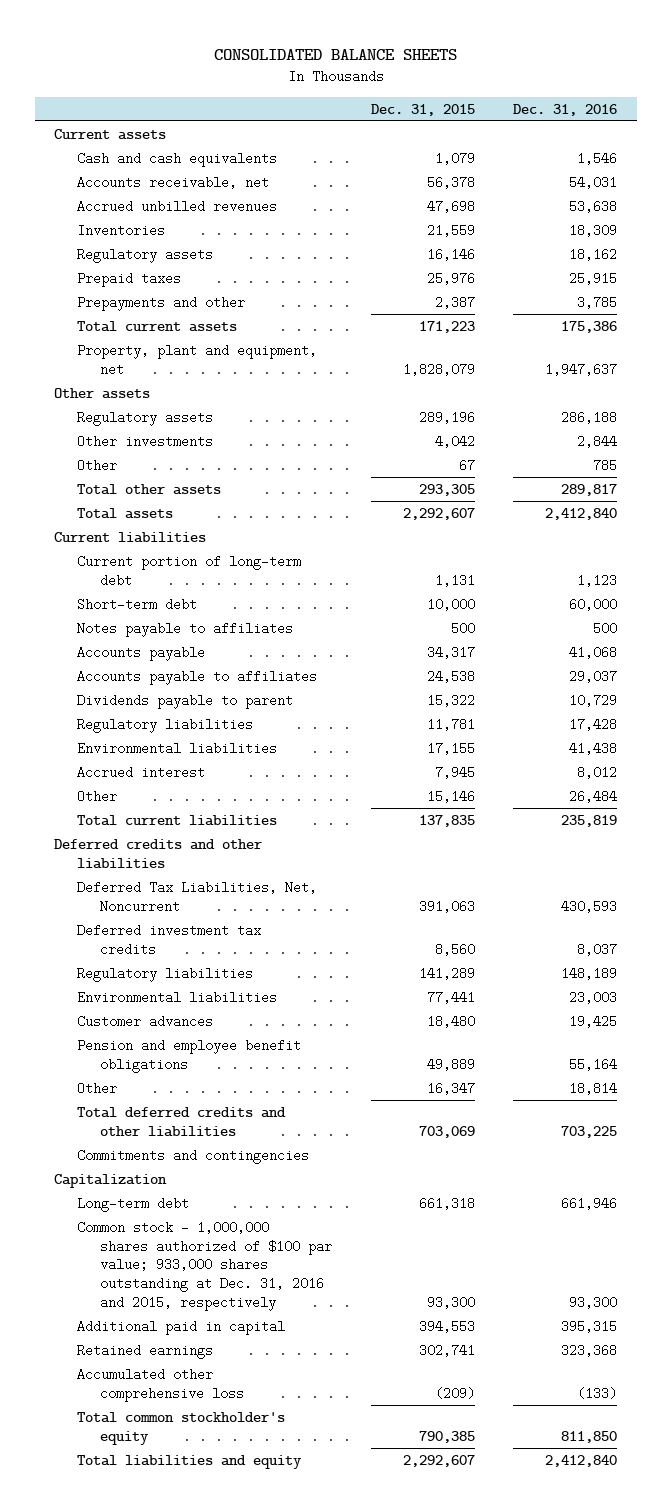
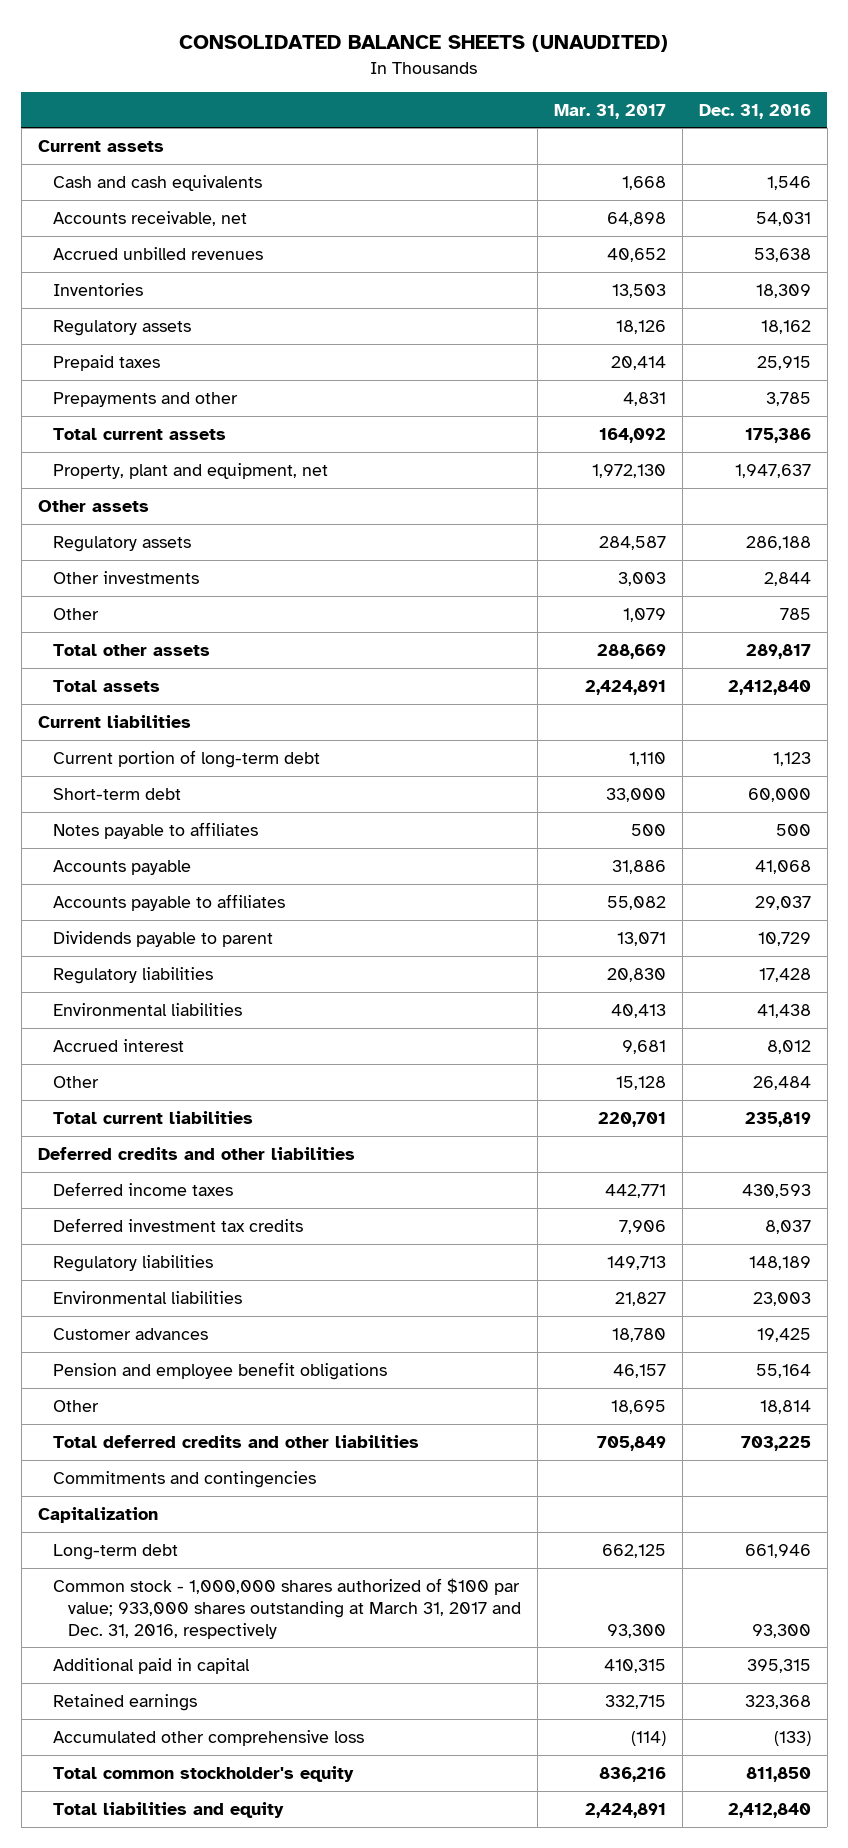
- CONSOLIDATED BALANCE SHEETS
+ CONSOLIDATED BALANCE SHEETS (UNAUDITED)
- | Dec. 31, 2015 | Dec. 31, 2016
+ | Mar. 31, 2017 | Dec. 31, 2016
- Deferred Tax Liabilities, Net, Noncurrent | 391,063 | 430,593
+ Deferred income taxes | 442,771 | 430,593
- Common stock - 1,000,000 shares authorized of $100 par value; 933,000 shares outstanding at Dec. 31, 2016 and 2015, respectively | 93,300 | 93,300
+ Common stock - 1,000,000 shares authorized of $100 par value; 933,000 shares outstanding at March 31, 2017 and Dec. 31, 2016, respectively | 93,300 | 93,300

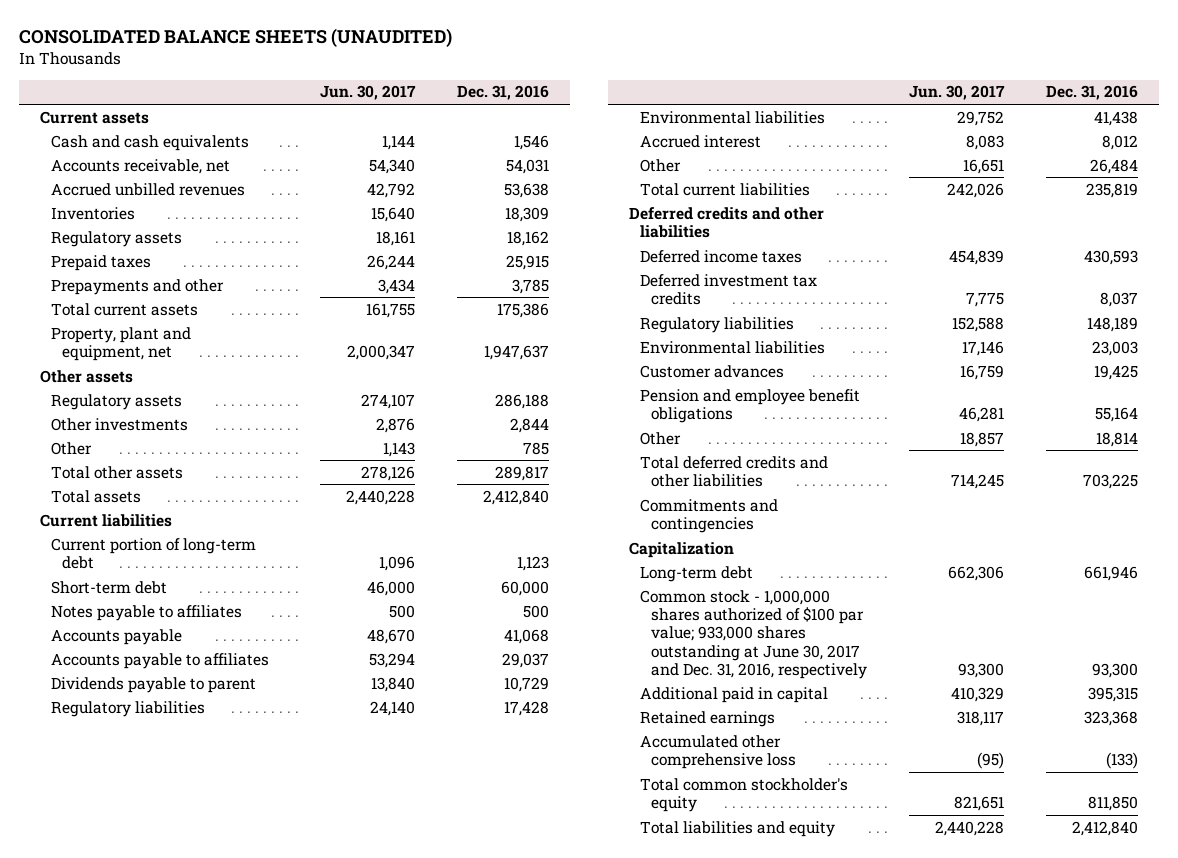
- | Mar. 31, 2017 | Dec. 31, 2016
+ | Jun. 30, 2017 | Dec. 31, 2016
- Common stock - 1,000,000 shares authorized of $100 par value; 933,000 shares outstanding at March 31, 2017 and Dec. 31, 2016, respectively | 93,300 | 93,300
+ Common stock - 1,000,000 shares authorized of $100 par value; 933,000 shares outstanding at June 30, 2017 and Dec. 31, 2016, respectively | 93,300 | 93,300

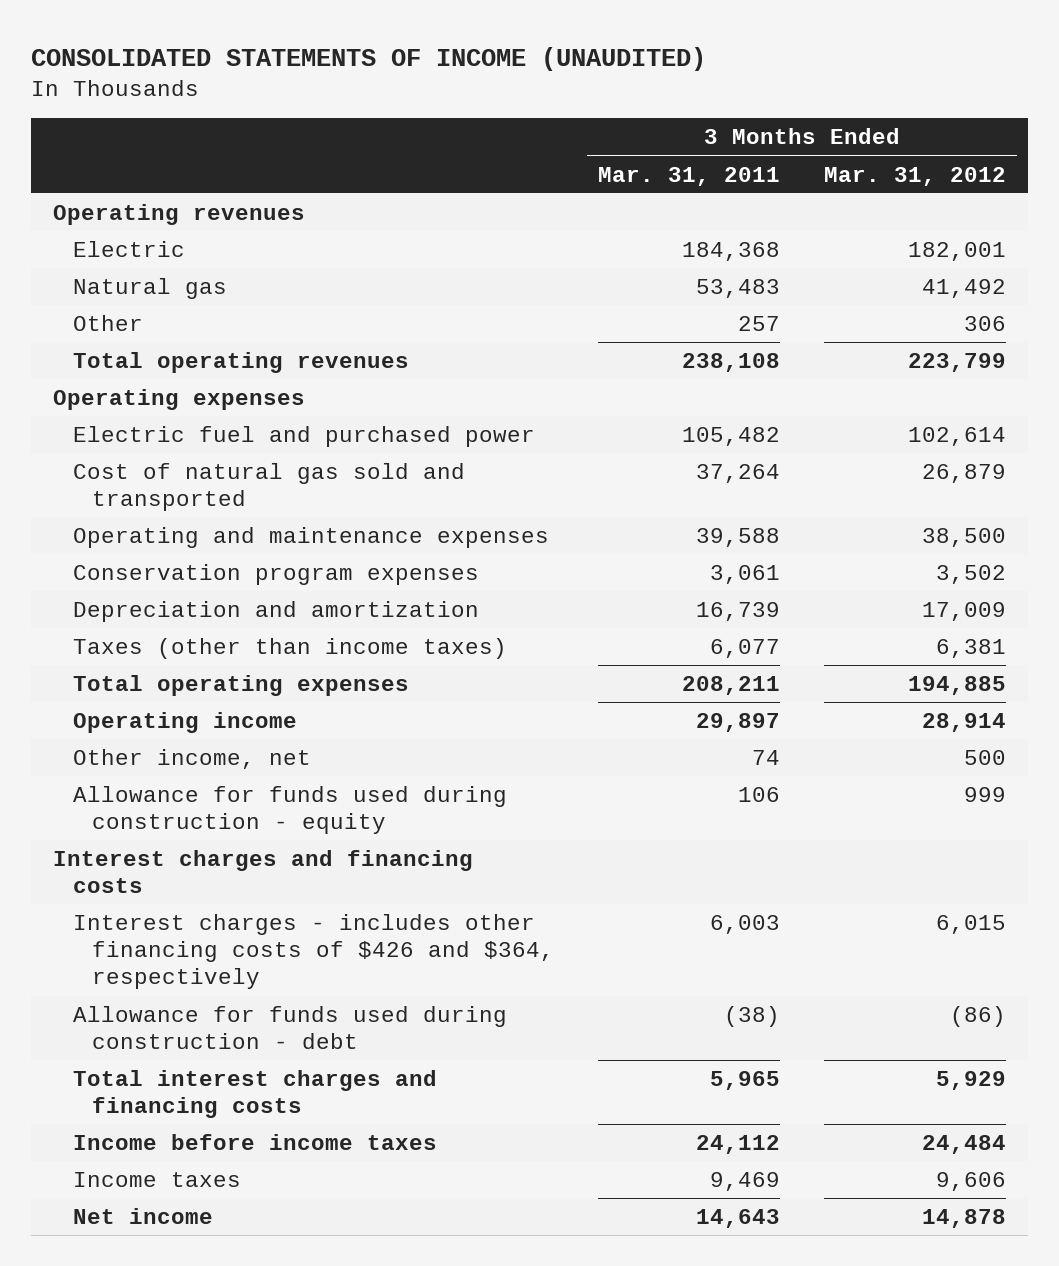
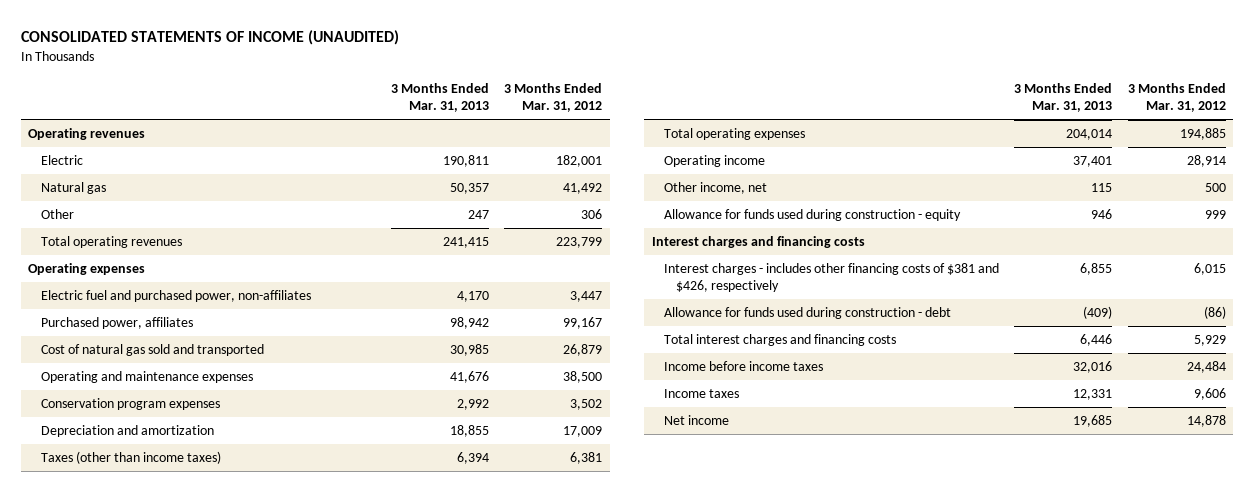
- | 3 Months Ended Mar. 31, 2011 | 3 Months Ended Mar. 31, 2012
+ | 3 Months Ended Mar. 31, 2013 | 3 Months Ended Mar. 31, 2012
- Electric fuel and purchased power | 105,482 | 102,614
+ Electric fuel and purchased power, non-affiliates | 4,170 | 3,447
+ Purchased power, affiliates | 98,942 | 99,167
- Interest charges - includes other financing costs of $426 and $364, respectively | 6,003 | 6,015
+ Interest charges - includes other financing costs of $381 and $426, respectively | 6,855 | 6,015

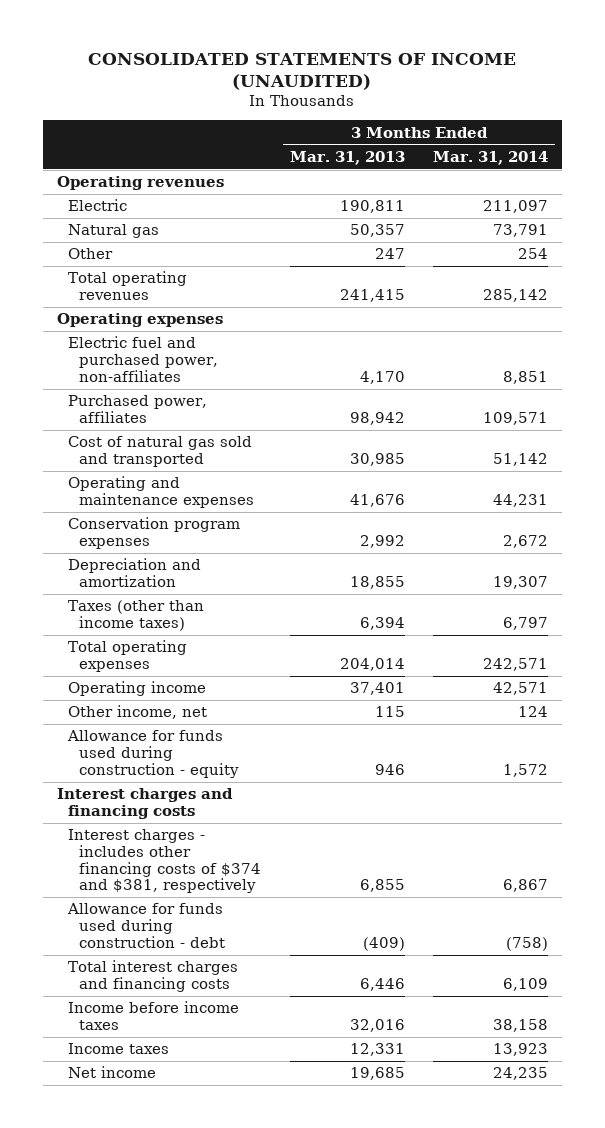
- | 3 Months Ended Mar. 31, 2013 | 3 Months Ended Mar. 31, 2012
+ | 3 Months Ended Mar. 31, 2013 | 3 Months Ended Mar. 31, 2014
- Interest charges - includes other financing costs of $381 and $426, respectively | 6,855 | 6,015
+ Interest charges - includes other financing costs of $374 and $381, respectively | 6,855 | 6,867

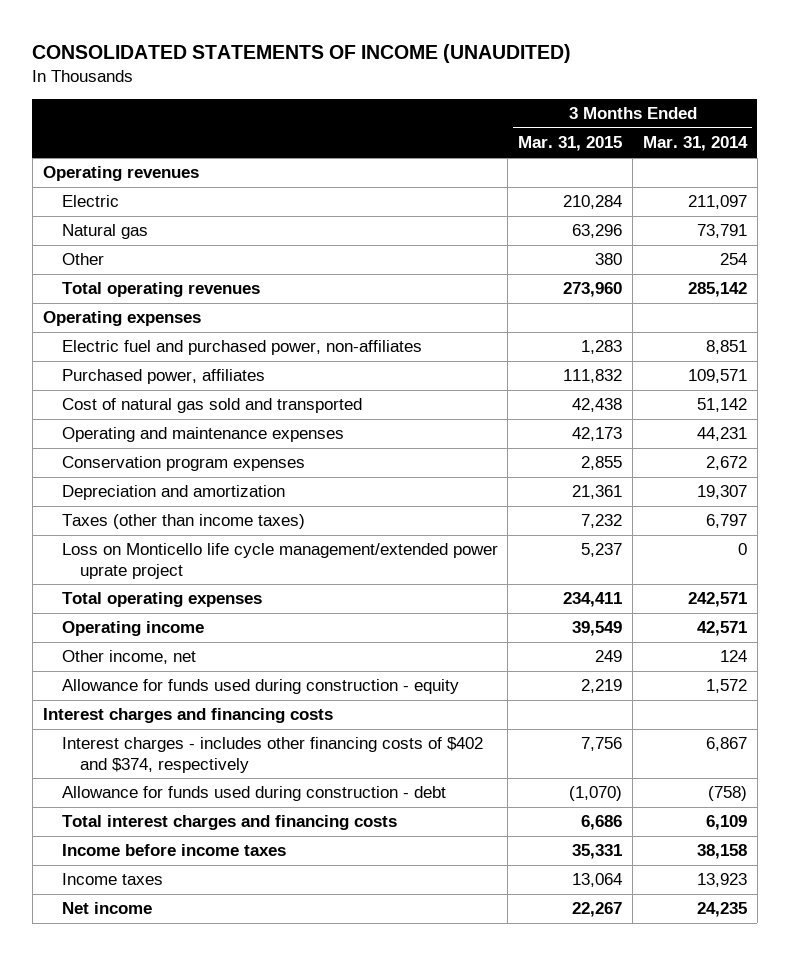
- | 3 Months Ended Mar. 31, 2013 | 3 Months Ended Mar. 31, 2014
+ | 3 Months Ended Mar. 31, 2015 | 3 Months Ended Mar. 31, 2014
+ Loss on Monticello life cycle management/extended power uprate project | 5,237 | 0
- Interest charges - includes other financing costs of $374 and $381, respectively | 6,855 | 6,867
+ Interest charges - includes other financing costs of $402 and $374, respectively | 7,756 | 6,867

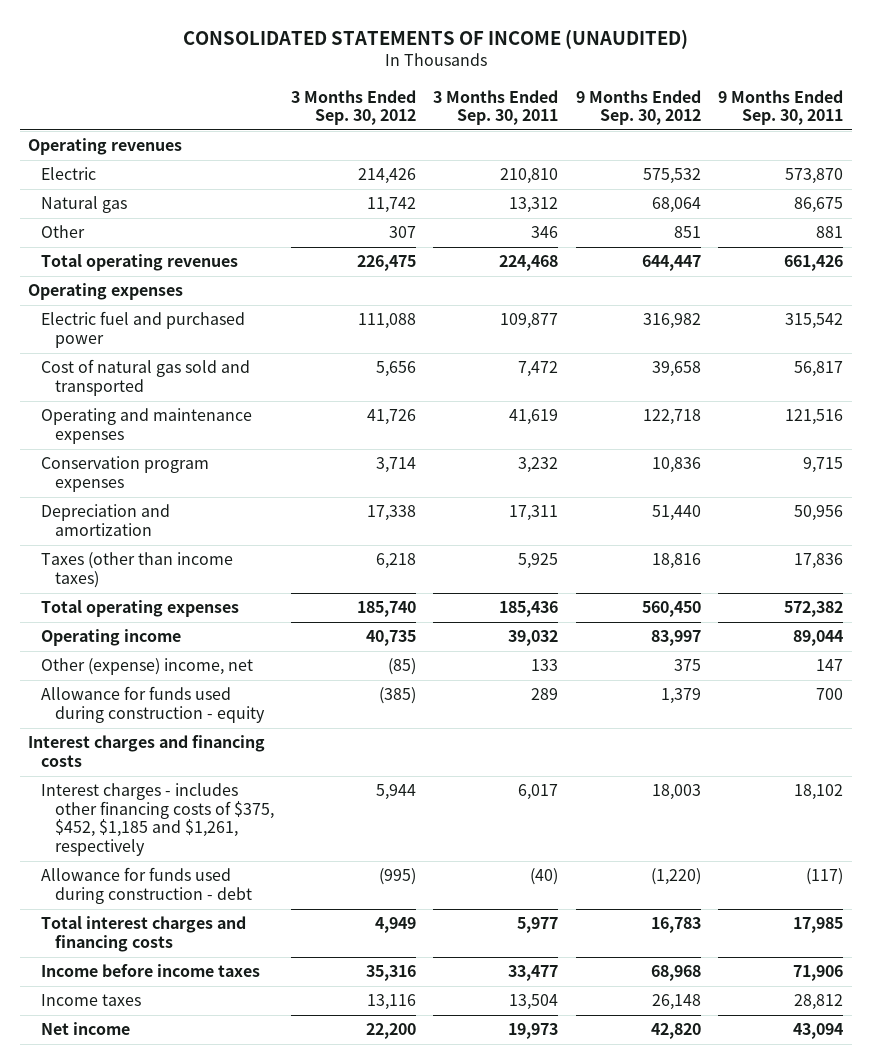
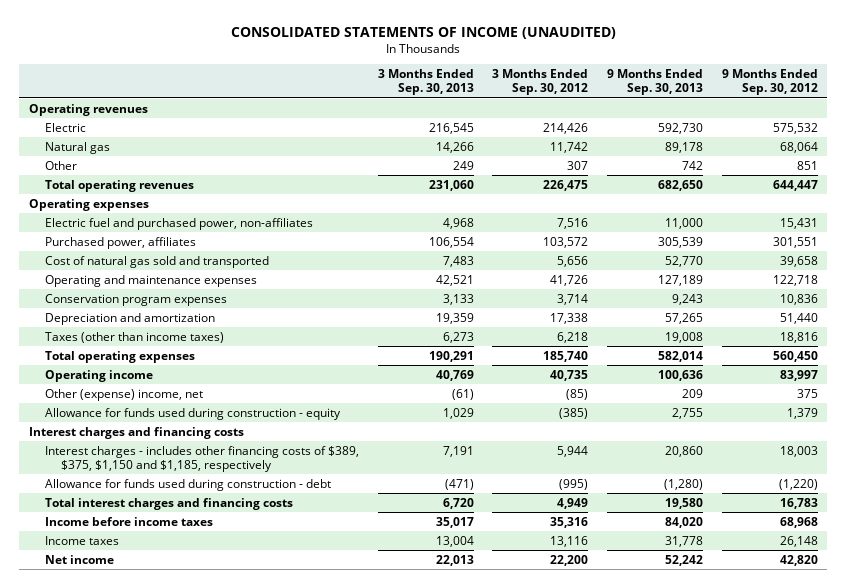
- | 3 Months Ended Sep. 30, 2012 | 3 Months Ended Sep. 30, 2011 | 9 Months Ended Sep. 30, 2012 | 9 Months Ended Sep. 30, 2011
+ | 3 Months Ended Sep. 30, 2013 | 3 Months Ended Sep. 30, 2012 | 9 Months Ended Sep. 30, 2013 | 9 Months Ended Sep. 30, 2012
- Electric fuel and purchased power | 111,088 | 109,877 | 316,982 | 315,542
+ Electric fuel and purchased power, non-affiliates | 4,968 | 7,516 | 11,000 | 15,431
+ Purchased power, affiliates | 106,554 | 103,572 | 305,539 | 301,551
- Interest charges - includes other financing costs of $375, $452, $1,185 and $1,261, respectively | 5,944 | 6,017 | 18,003 | 18,102
+ Interest charges - includes other financing costs of $389, $375, $1,150 and $1,185, respectively | 7,191 | 5,944 | 20,860 | 18,003

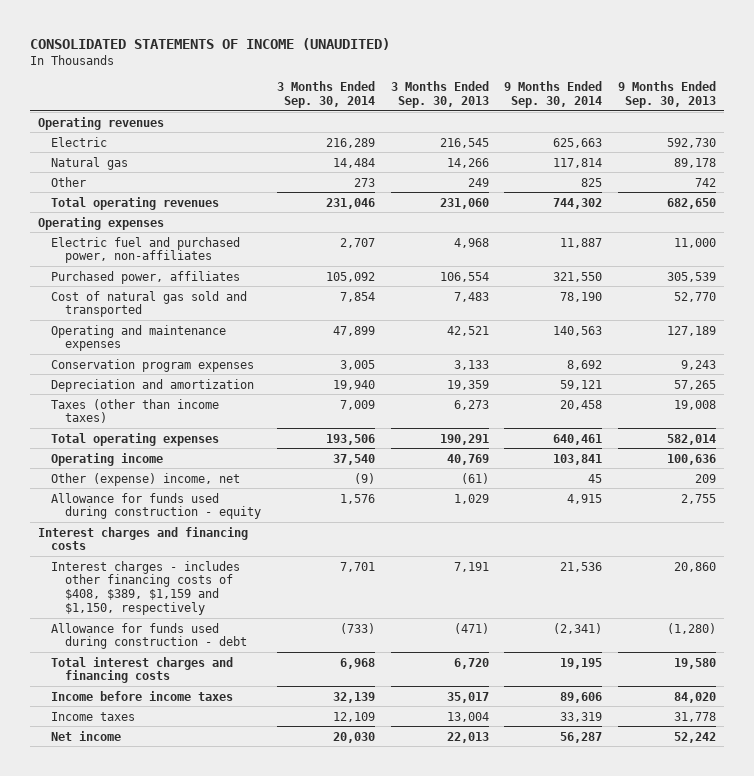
- | 3 Months Ended Sep. 30, 2013 | 3 Months Ended Sep. 30, 2012 | 9 Months Ended Sep. 30, 2013 | 9 Months Ended Sep. 30, 2012
+ | 3 Months Ended Sep. 30, 2014 | 3 Months Ended Sep. 30, 2013 | 9 Months Ended Sep. 30, 2014 | 9 Months Ended Sep. 30, 2013
- Interest charges - includes other financing costs of $389, $375, $1,150 and $1,185, respectively | 7,191 | 5,944 | 20,860 | 18,003
+ Interest charges - includes other financing costs of $408, $389, $1,159 and $1,150, respectively | 7,701 | 7,191 | 21,536 | 20,860

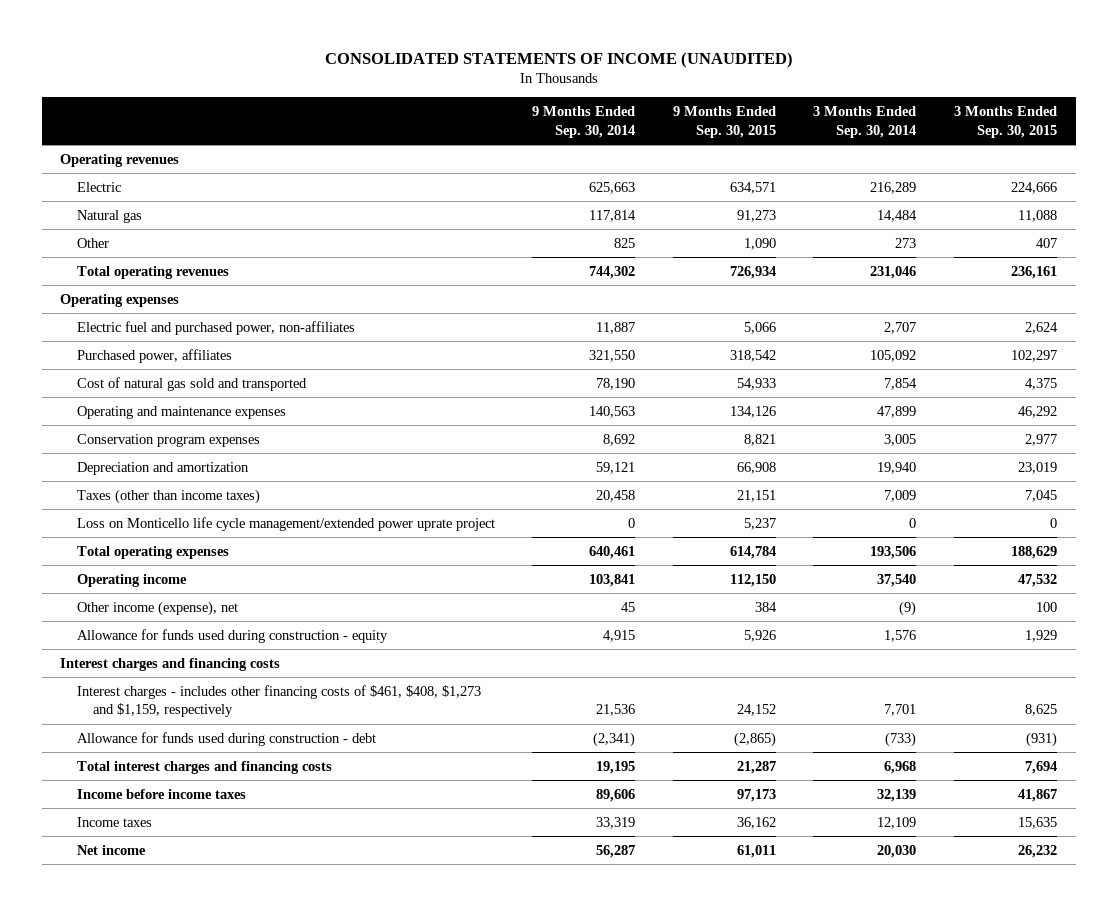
- | 3 Months Ended Sep. 30, 2014 | 3 Months Ended Sep. 30, 2013 | 9 Months Ended Sep. 30, 2014 | 9 Months Ended Sep. 30, 2013
+ | 9 Months Ended Sep. 30, 2014 | 9 Months Ended Sep. 30, 2015 | 3 Months Ended Sep. 30, 2014 | 3 Months Ended Sep. 30, 2015
+ Loss on Monticello life cycle management/extended power uprate project | 0 | 5,237 | 0 | 0
- Other (expense) income, net | (9) | (61) | 45 | 209
+ Other income (expense), net | 45 | 384 | (9) | 100
- Interest charges - includes other financing costs of $408, $389, $1,159 and $1,150, respectively | 7,701 | 7,191 | 21,536 | 20,860
+ Interest charges - includes other financing costs of $461, $408, $1,273 and $1,159, respectively | 21,536 | 24,152 | 7,701 | 8,625

